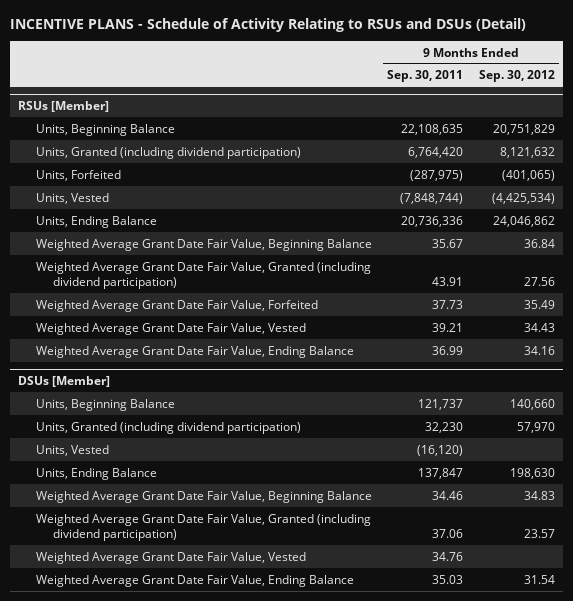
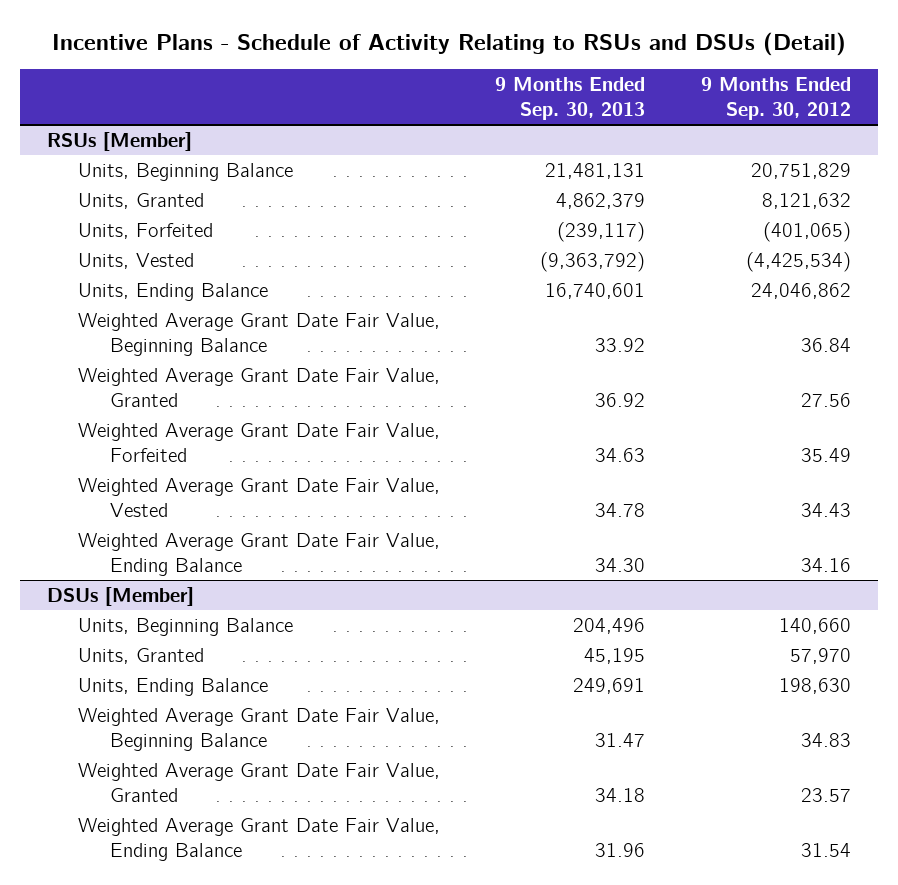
- INCENTIVE PLANS - Schedule of Activity Relating to RSUs and DSUs (Detail)
+ Incentive Plans - Schedule of Activity Relating to RSUs and DSUs (Detail)
- | 9 Months Ended Sep. 30, 2011 | 9 Months Ended Sep. 30, 2012
+ | 9 Months Ended Sep. 30, 2013 | 9 Months Ended Sep. 30, 2012
@ RSUs [Member]
- Units, Granted (including dividend participation) | 6,764,420 | 8,121,632
+ Units, Granted | 4,862,379 | 8,121,632
- Weighted Average Grant Date Fair Value, Granted (including dividend participation) | 43.91 | 27.56
+ Weighted Average Grant Date Fair Value, Granted | 36.92 | 27.56
@ DSUs [Member]
- Units, Granted (including dividend participation) | 32,230 | 57,970
- Units, Vested | (16,120) |
+ Units, Granted | 45,195 | 57,970
- Weighted Average Grant Date Fair Value, Granted (including dividend participation) | 37.06 | 23.57
- Weighted Average Grant Date Fair Value, Vested | 34.76 |
+ Weighted Average Grant Date Fair Value, Granted | 34.18 | 23.57

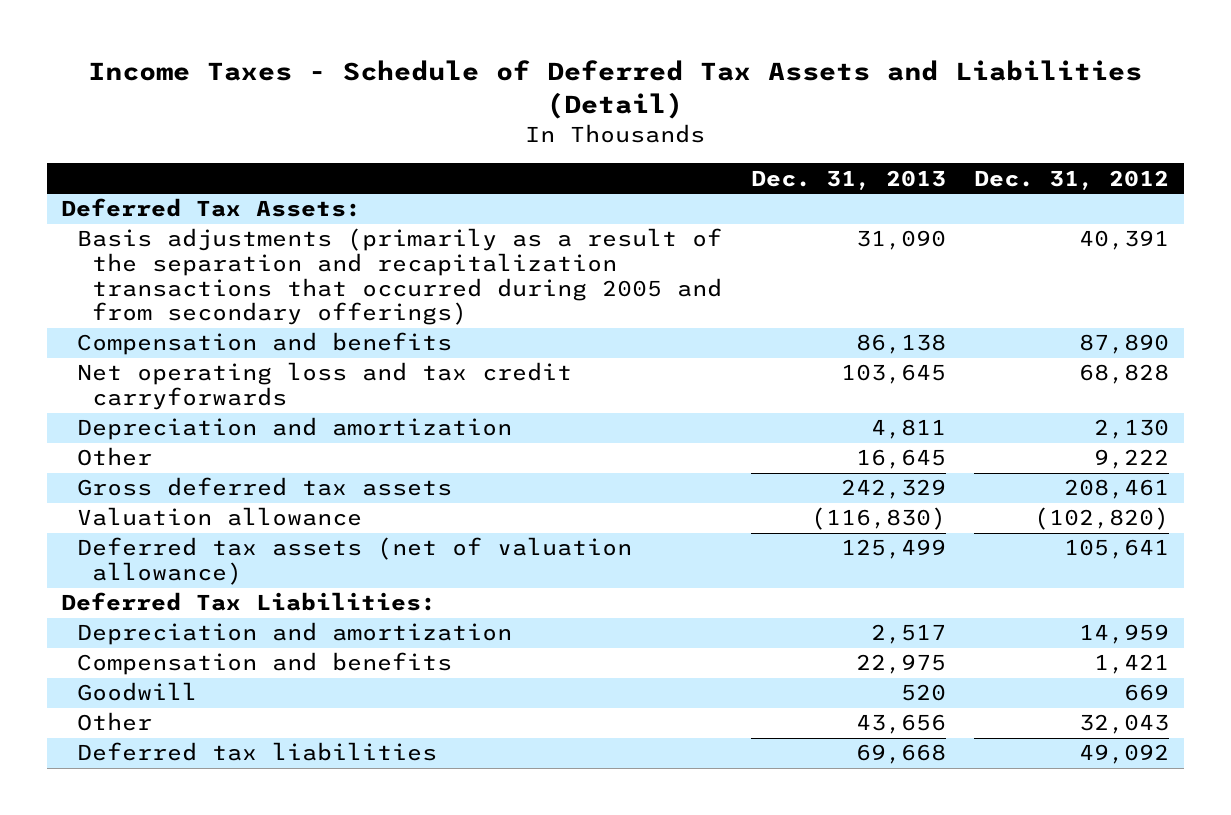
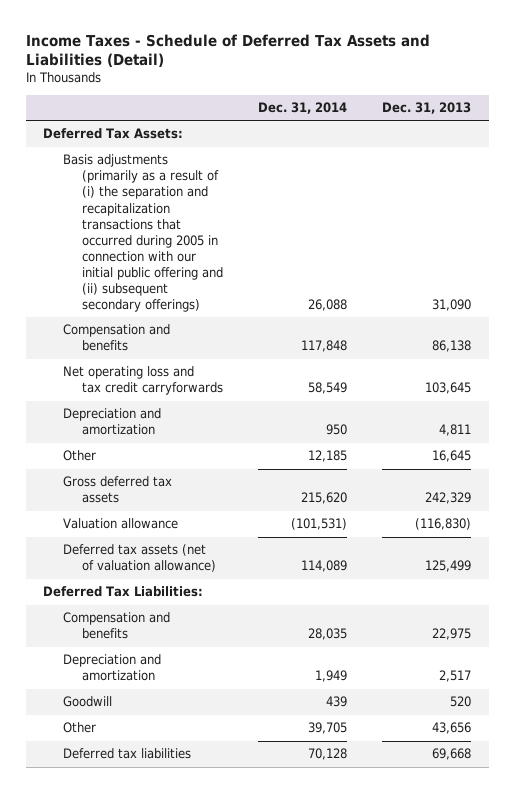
- | Dec. 31, 2013 | Dec. 31, 2012
+ | Dec. 31, 2014 | Dec. 31, 2013
- Basis adjustments (primarily as a result of the separation and recapitalization transactions that occurred during 2005 and from secondary offerings) | 31,090 | 40,391
+ Basis adjustments (primarily as a result of (i) the separation and recapitalization transactions that occurred during 2005 in connection with our initial public offering and (ii) subsequent secondary offerings) | 26,088 | 31,090
moved down: Depreciation and amortization | 1,949 | 2,517

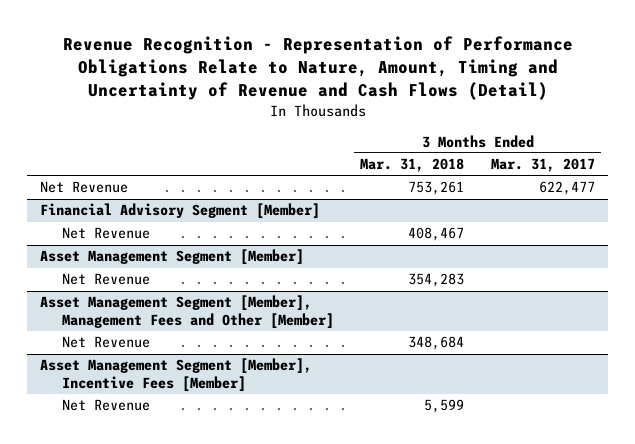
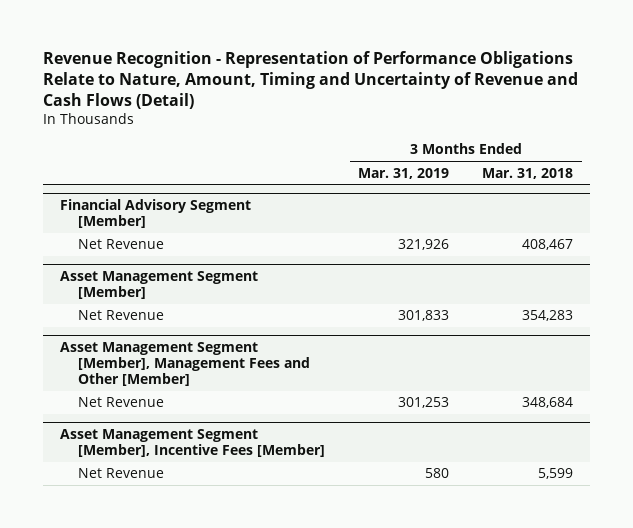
- | 3 Months Ended Mar. 31, 2018 | 3 Months Ended Mar. 31, 2017
+ | 3 Months Ended Mar. 31, 2019 | 3 Months Ended Mar. 31, 2018
- Net Revenue | 753,261 | 622,477

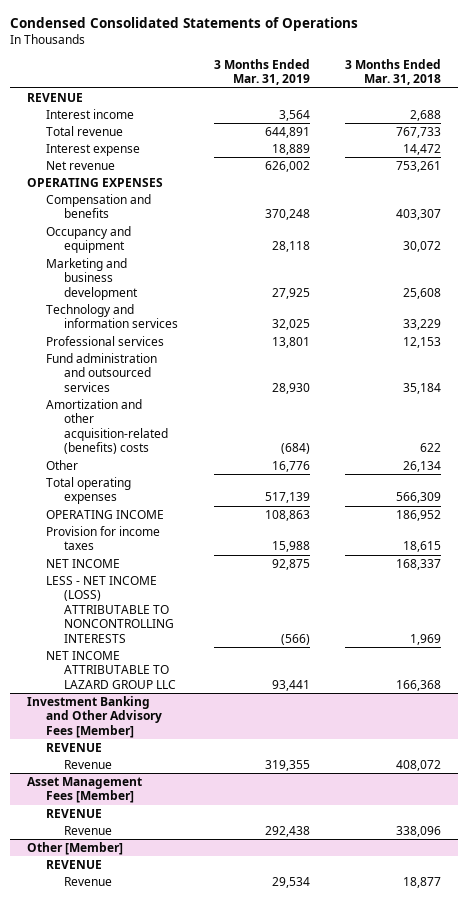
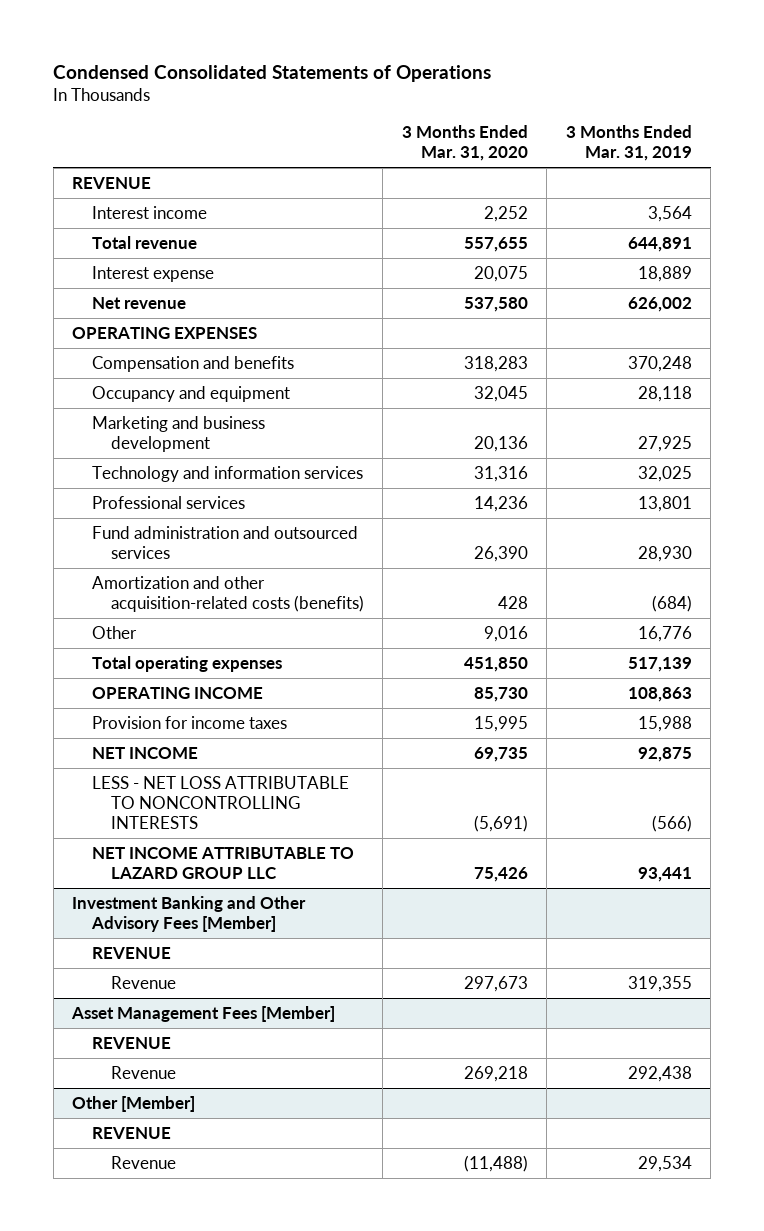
- | 3 Months Ended Mar. 31, 2019 | 3 Months Ended Mar. 31, 2018
+ | 3 Months Ended Mar. 31, 2020 | 3 Months Ended Mar. 31, 2019
- Amortization and other acquisition-related (benefits) costs | (684) | 622
+ Amortization and other acquisition-related costs (benefits) | 428 | (684)
- LESS - NET INCOME (LOSS) ATTRIBUTABLE TO NONCONTROLLING INTERESTS | (566) | 1,969
+ LESS - NET LOSS ATTRIBUTABLE TO NONCONTROLLING INTERESTS | (5,691) | (566)

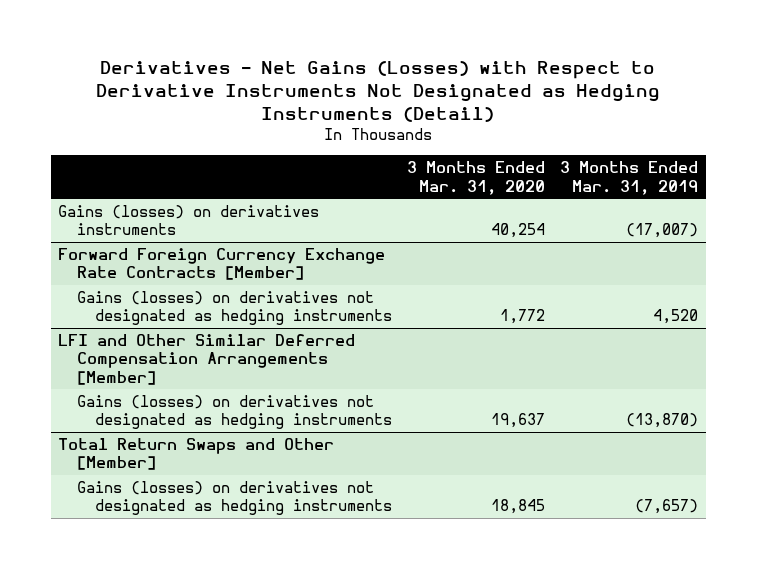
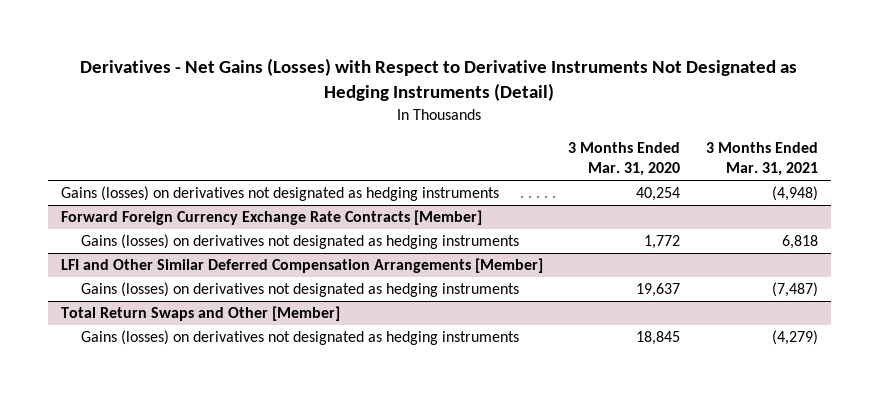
- | 3 Months Ended Mar. 31, 2020 | 3 Months Ended Mar. 31, 2019
+ | 3 Months Ended Mar. 31, 2020 | 3 Months Ended Mar. 31, 2021
- Gains (losses) on derivatives instruments | 40,254 | (17,007)
+ Gains (losses) on derivatives not designated as hedging instruments | 40,254 | (4,948)

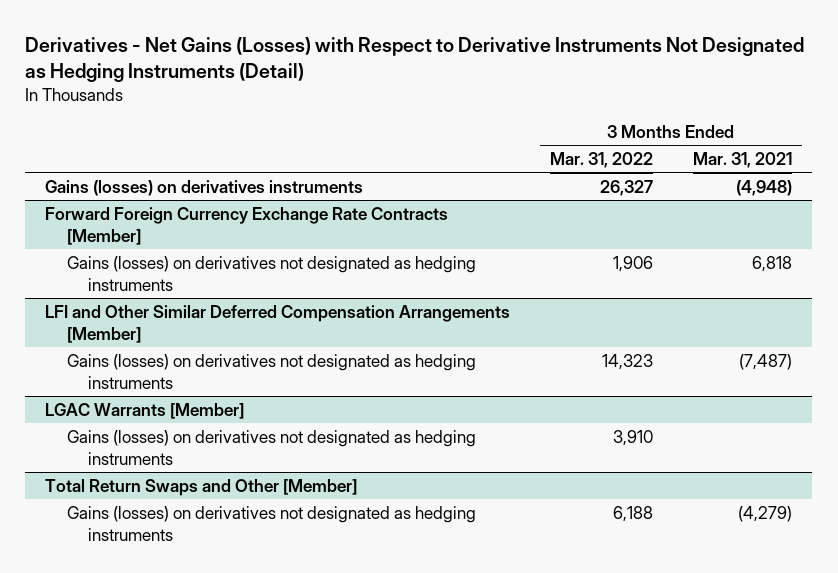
- | 3 Months Ended Mar. 31, 2020 | 3 Months Ended Mar. 31, 2021
+ | 3 Months Ended Mar. 31, 2022 | 3 Months Ended Mar. 31, 2021
- Gains (losses) on derivatives not designated as hedging instruments | 40,254 | (4,948)
+ Gains (losses) on derivatives instruments | 26,327 | (4,948)
+ LGAC Warrants [Member]
+ Gains (losses) on derivatives not designated as hedging instruments | 3,910 |

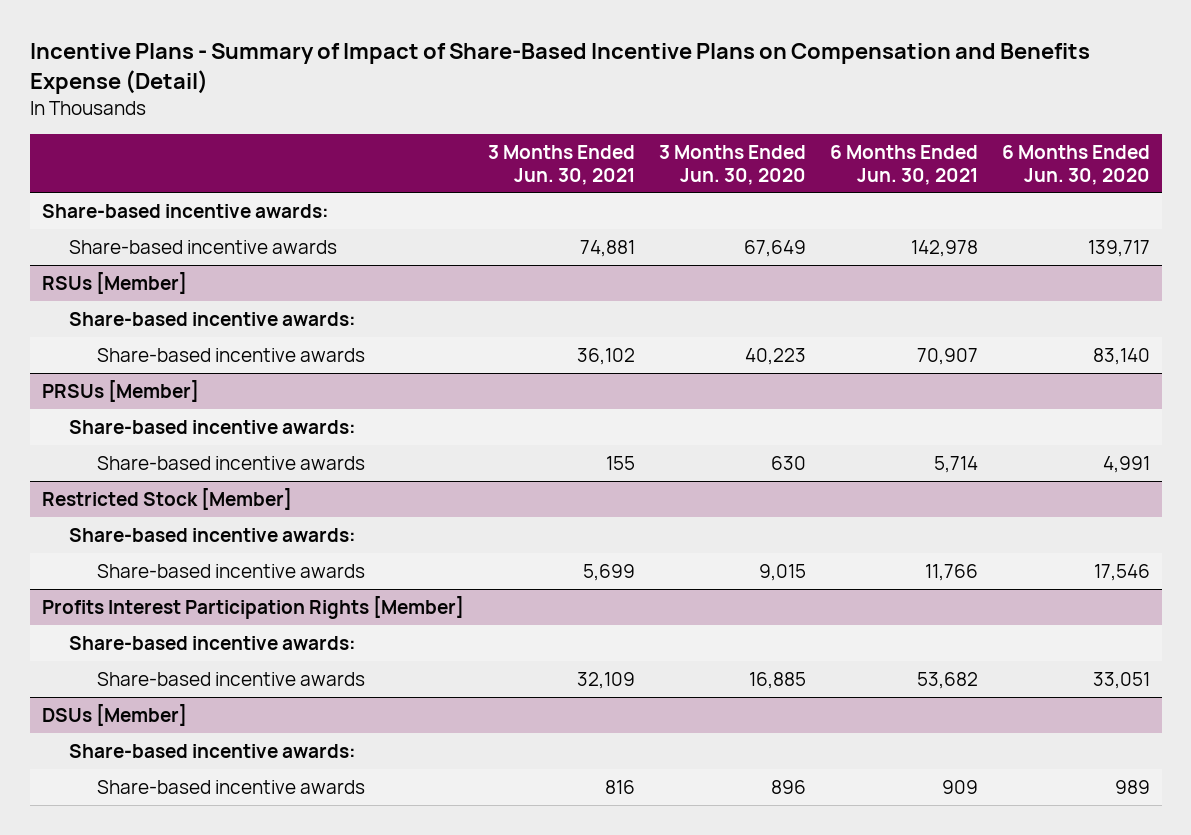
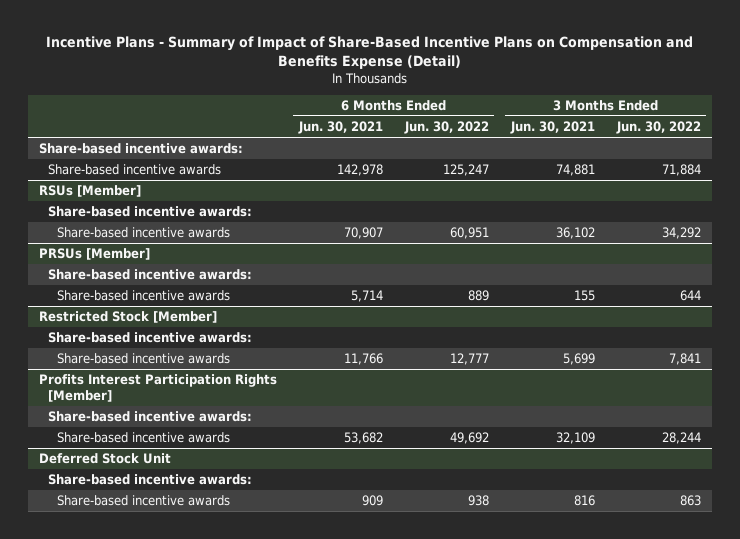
- | 3 Months Ended Jun. 30, 2021 | 3 Months Ended Jun. 30, 2020 | 6 Months Ended Jun. 30, 2021 | 6 Months Ended Jun. 30, 2020
+ | 6 Months Ended Jun. 30, 2021 | 6 Months Ended Jun. 30, 2022 | 3 Months Ended Jun. 30, 2021 | 3 Months Ended Jun. 30, 2022
- DSUs [Member]
+ Deferred Stock Unit

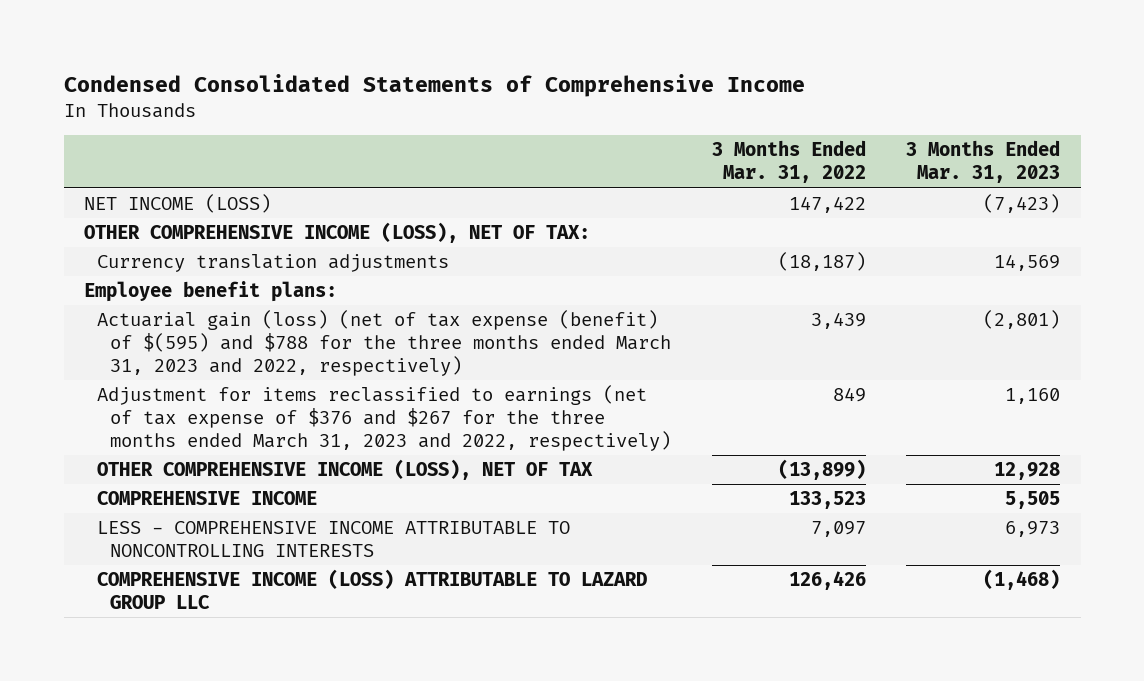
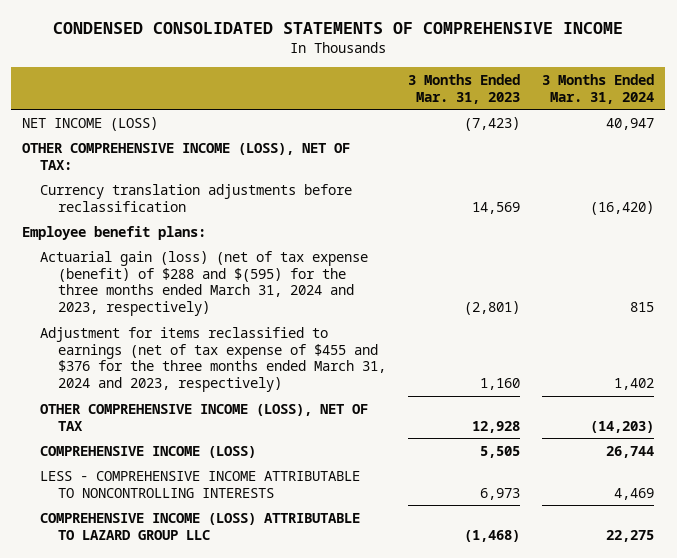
- Condensed Consolidated Statements of Comprehensive Income
+ CONDENSED CONSOLIDATED STATEMENTS OF COMPREHENSIVE INCOME
- | 3 Months Ended Mar. 31, 2022 | 3 Months Ended Mar. 31, 2023
+ | 3 Months Ended Mar. 31, 2023 | 3 Months Ended Mar. 31, 2024
- Currency translation adjustments | (18,187) | 14,569
+ Currency translation adjustments before reclassification | 14,569 | (16,420)
- Actuarial gain (loss) (net of tax expense (benefit) of $(595) and $788 for the three months ended March 31, 2023 and 2022, respectively) | 3,439 | (2,801)
- Adjustment for items reclassified to earnings (net of tax expense of $376 and $267 for the three months ended March 31, 2023 and 2022, respectively) | 849 | 1,160
+ Actuarial gain (loss) (net of tax expense (benefit) of $288 and $(595) for the three months ended March 31, 2024 and 2023, respectively) | (2,801) | 815
+ Adjustment for items reclassified to earnings (net of tax expense of $455 and $376 for the three months ended March 31, 2024 and 2023, respectively) | 1,160 | 1,402
- COMPREHENSIVE INCOME | 133,523 | 5,505
+ COMPREHENSIVE INCOME (LOSS) | 5,505 | 26,744

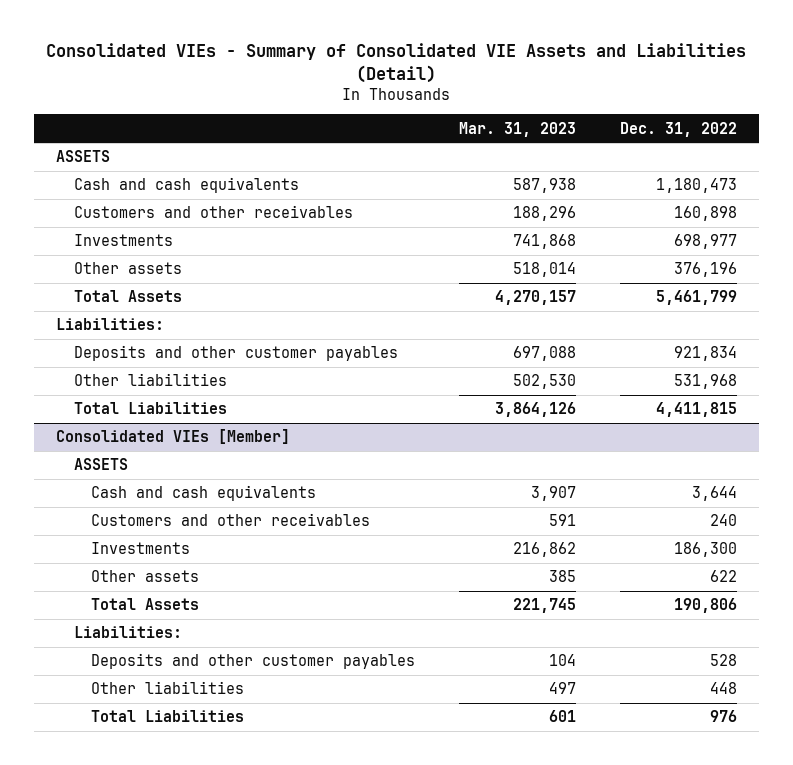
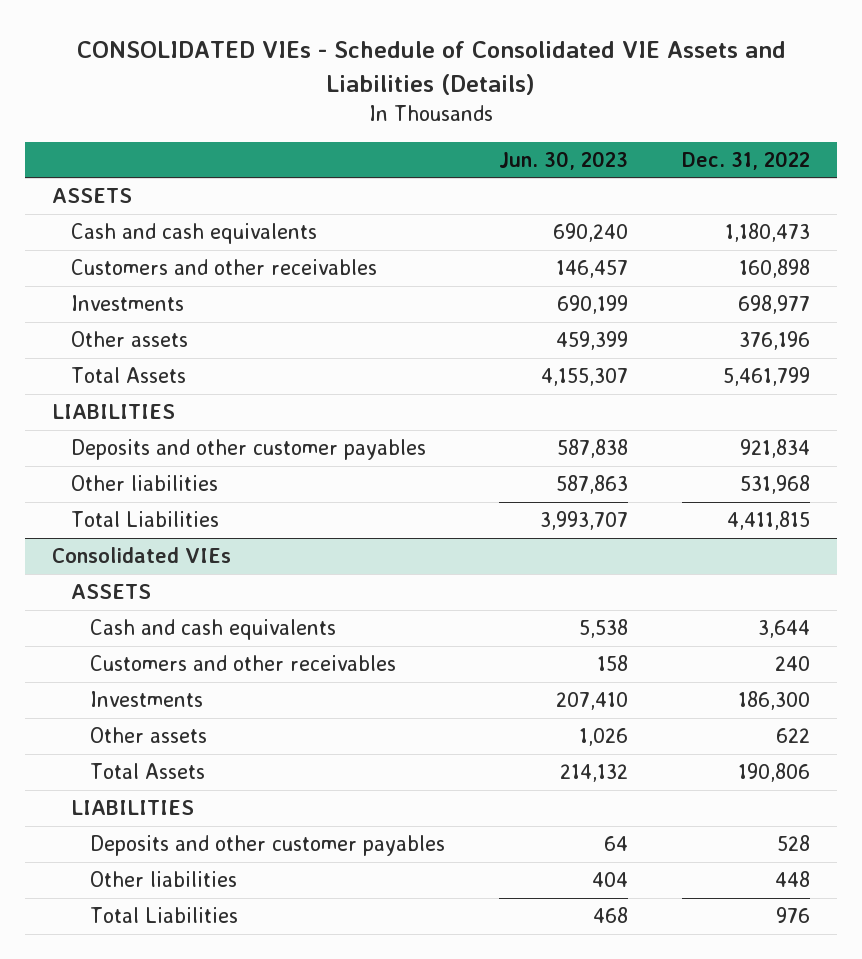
- Consolidated VIEs - Summary of Consolidated VIE Assets and Liabilities (Detail)
+ CONSOLIDATED VIEs - Schedule of Consolidated VIE Assets and Liabilities (Details)
- | Mar. 31, 2023 | Dec. 31, 2022
+ | Jun. 30, 2023 | Dec. 31, 2022
- Liabilities:
+ LIABILITIES
- Consolidated VIEs [Member]
+ Consolidated VIEs
- Liabilities:
+ LIABILITIES

